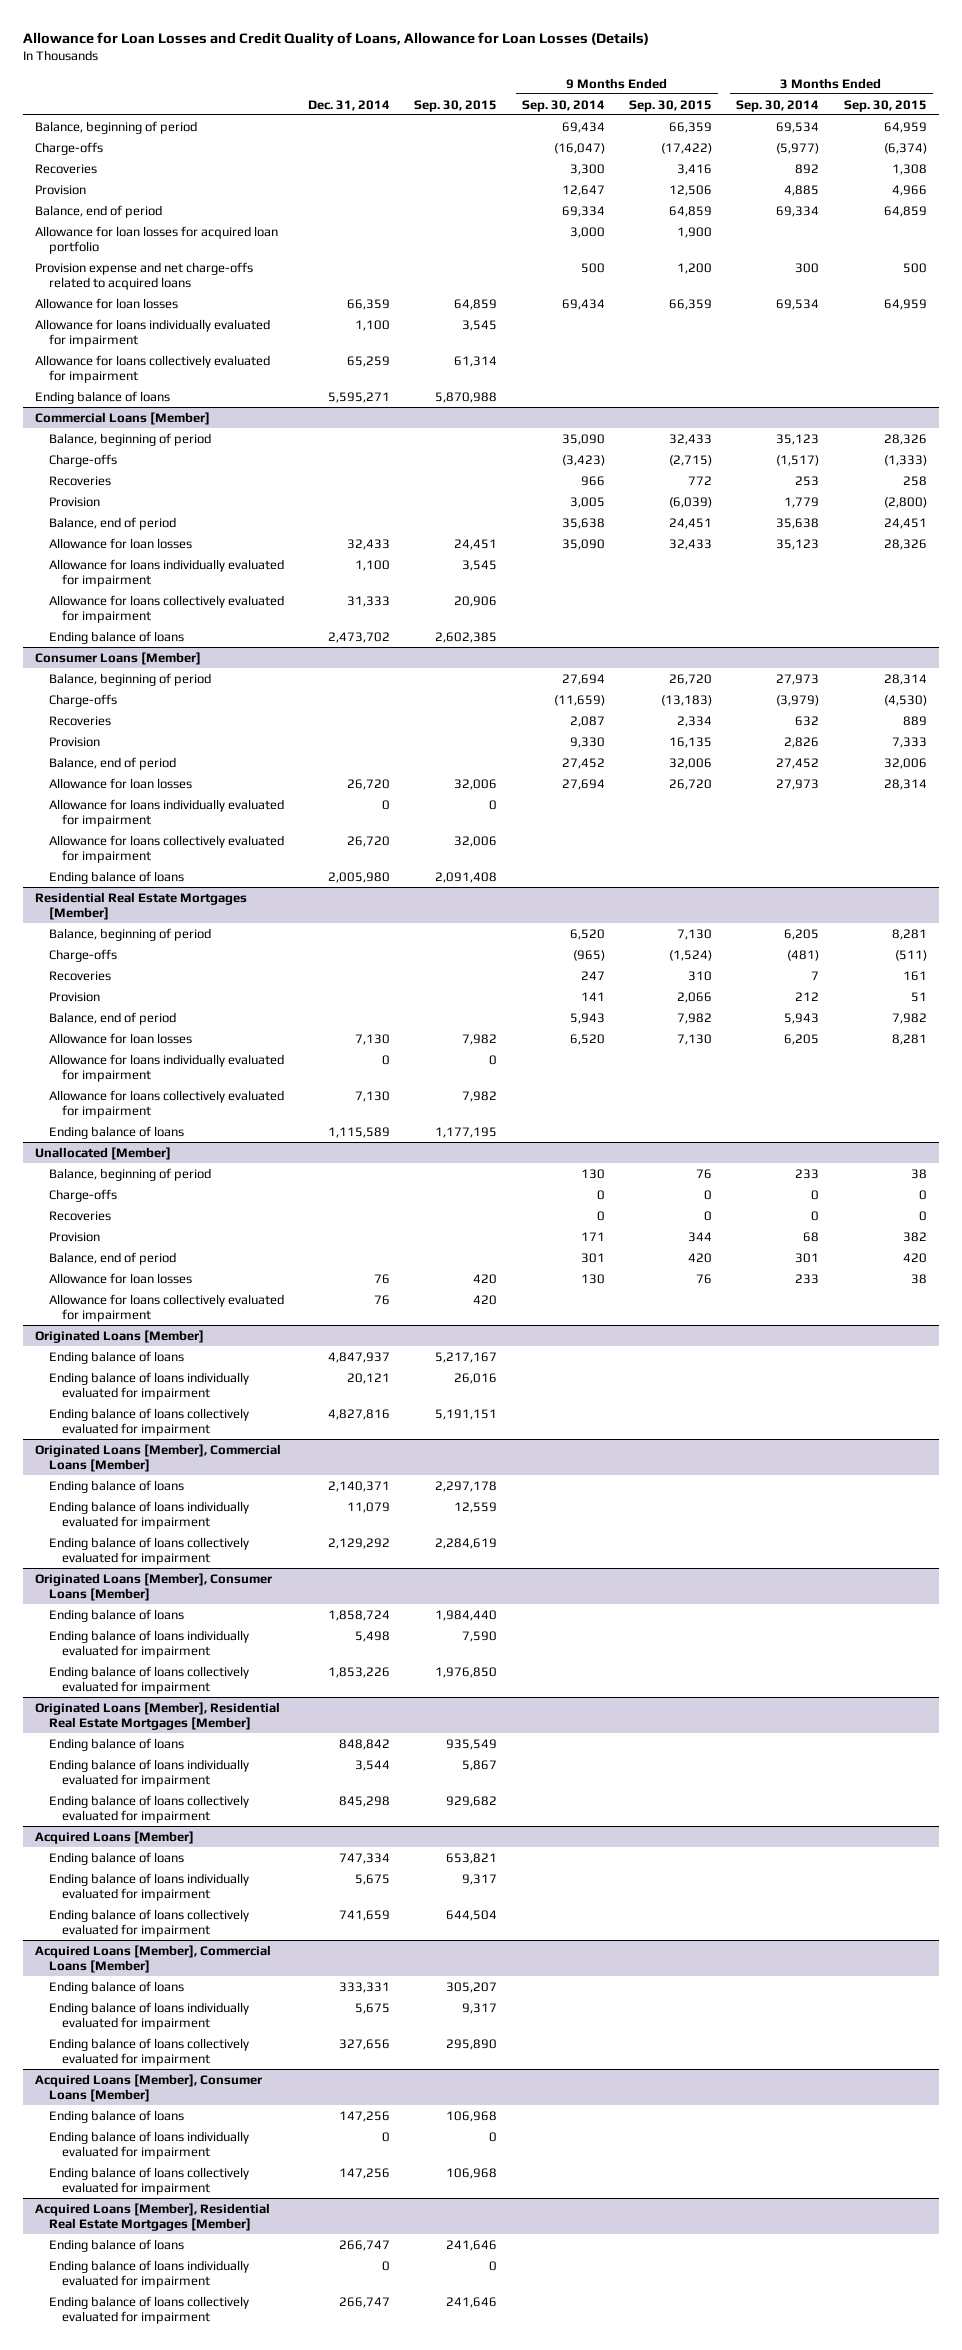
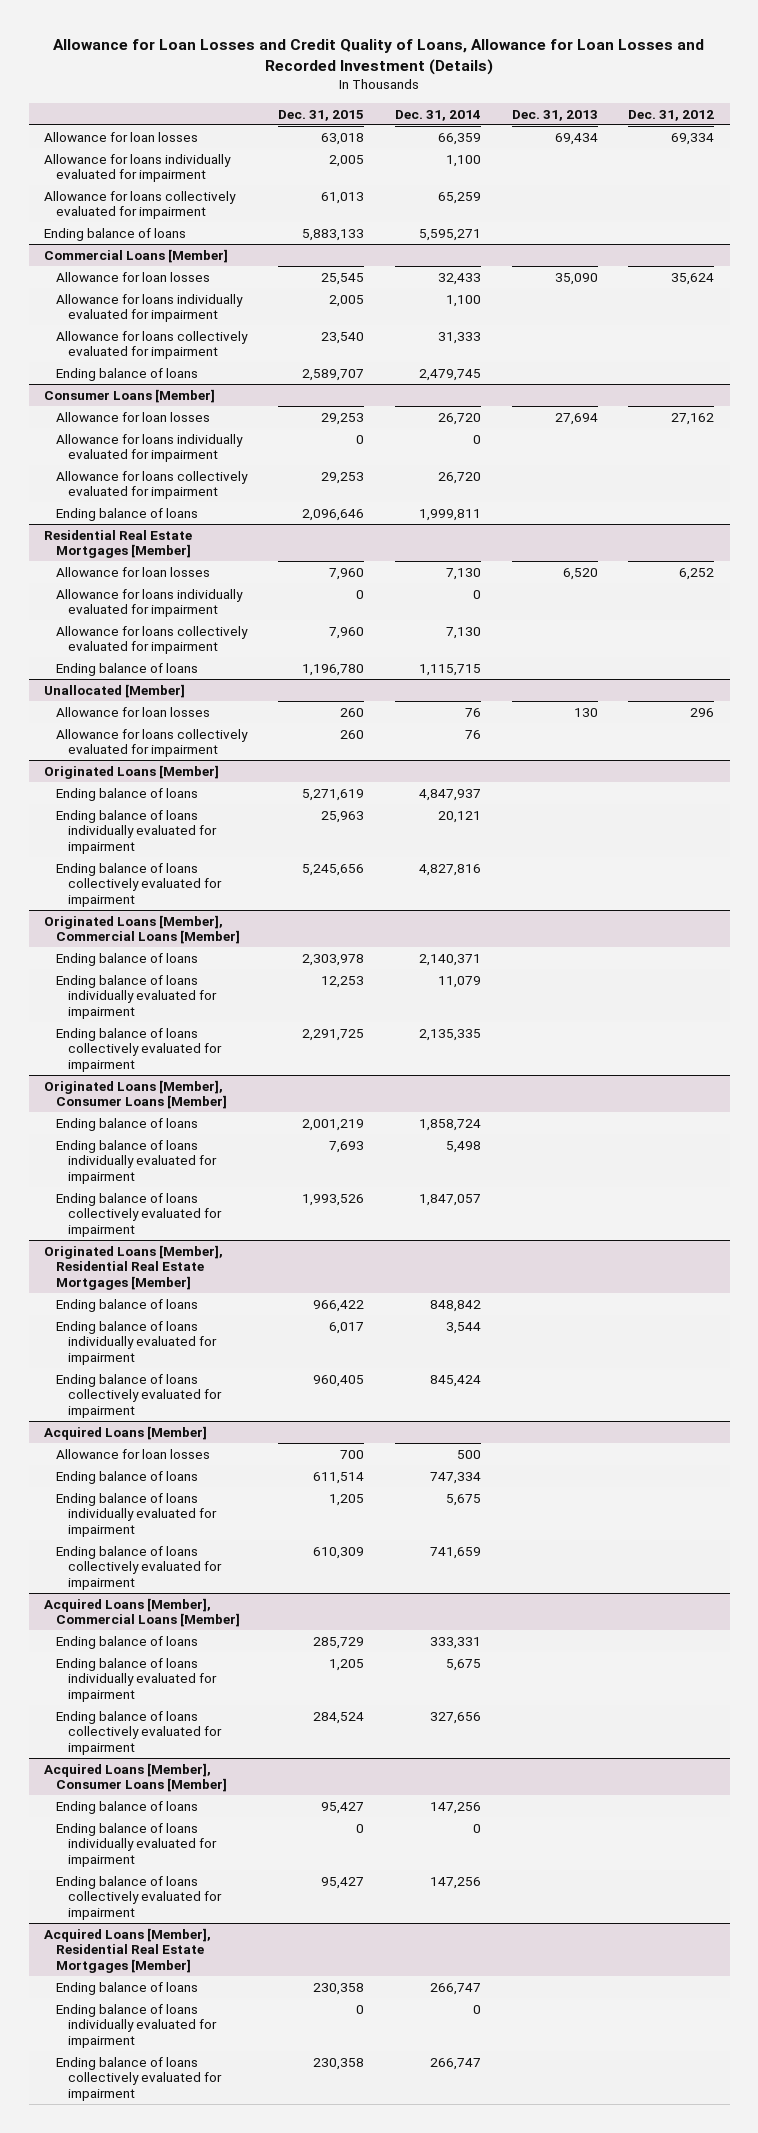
- Allowance for Loan Losses and Credit Quality of Loans, Allowance for Loan Losses (Details)
+ Allowance for Loan Losses and Credit Quality of Loans, Allowance for Loan Losses and Recorded Investment (Details)
- | Dec. 31, 2014 | Sep. 30, 2015 | 9 Months Ended Sep. 30, 2014 | 9 Months Ended Sep. 30, 2015 | 3 Months Ended Sep. 30, 2014 | 3 Months Ended Sep. 30, 2015
+ | Dec. 31, 2015 | Dec. 31, 2014 | Dec. 31, 2013 | Dec. 31, 2012
- Balance, beginning of period | | | 69,434 | 66,359 | 69,534 | 64,959
- Charge-offs | | | (16,047) | (17,422) | (5,977) | (6,374)
- Recoveries | | | 3,300 | 3,416 | 892 | 1,308
- Provision | | | 12,647 | 12,506 | 4,885 | 4,966
- Balance, end of period | | | 69,334 | 64,859 | 69,334 | 64,859
- Allowance for loan losses for acquired loan portfolio | | | 3,000 | 1,900 | |
- Provision expense and net charge-offs related to acquired loans | | | 500 | 1,200 | 300 | 500
@ Commercial Loans [Member]
- Balance, beginning of period | | | 35,090 | 32,433 | 35,123 | 28,326
- Charge-offs | | | (3,423) | (2,715) | (1,517) | (1,333)
- Recoveries | | | 966 | 772 | 253 | 258
- Provision | | | 3,005 | (6,039) | 1,779 | (2,800)
- Balance, end of period | | | 35,638 | 24,451 | 35,638 | 24,451
- Ending balance of loans | 2,473,702 | 2,602,385 | | | |
+ Ending balance of loans | 2,589,707 | 2,479,745 | |
@ Consumer Loans [Member]
- Balance, beginning of period | | | 27,694 | 26,720 | 27,973 | 28,314
- Charge-offs | | | (11,659) | (13,183) | (3,979) | (4,530)
- Recoveries | | | 2,087 | 2,334 | 632 | 889
- Provision | | | 9,330 | 16,135 | 2,826 | 7,333
- Balance, end of period | | | 27,452 | 32,006 | 27,452 | 32,006
- Ending balance of loans | 2,005,980 | 2,091,408 | | | |
+ Ending balance of loans | 2,096,646 | 1,999,811 | |
@ Residential Real Estate Mortgages [Member]
- Balance, beginning of period | | | 6,520 | 7,130 | 6,205 | 8,281
- Charge-offs | | | (965) | (1,524) | (481) | (511)
- Recoveries | | | 247 | 310 | 7 | 161
- Provision | | | 141 | 2,066 | 212 | 51
- Balance, end of period | | | 5,943 | 7,982 | 5,943 | 7,982
- Ending balance of loans | 1,115,589 | 1,177,195 | | | |
+ Ending balance of loans | 1,196,780 | 1,115,715 | |
@ Unallocated [Member]
- Balance, beginning of period | | | 130 | 76 | 233 | 38
- Charge-offs | | | 0 | 0 | 0 | 0
- Recoveries | | | 0 | 0 | 0 | 0
- Provision | | | 171 | 344 | 68 | 382
- Balance, end of period | | | 301 | 420 | 301 | 420
@ Originated Loans [Member], Commercial Loans [Member]
- Ending balance of loans collectively evaluated for impairment | 2,129,292 | 2,284,619 | | | |
+ Ending balance of loans collectively evaluated for impairment | 2,291,725 | 2,135,335 | |
@ Originated Loans [Member], Consumer Loans [Member]
- Ending balance of loans collectively evaluated for impairment | 1,853,226 | 1,976,850 | | | |
+ Ending balance of loans collectively evaluated for impairment | 1,993,526 | 1,847,057 | |
@ Originated Loans [Member], Residential Real Estate Mortgages [Member]
- Ending balance of loans collectively evaluated for impairment | 845,298 | 929,682 | | | |
+ Ending balance of loans collectively evaluated for impairment | 960,405 | 845,424 | |
@ Acquired Loans [Member]
+ Allowance for loan losses | 700 | 500 | |

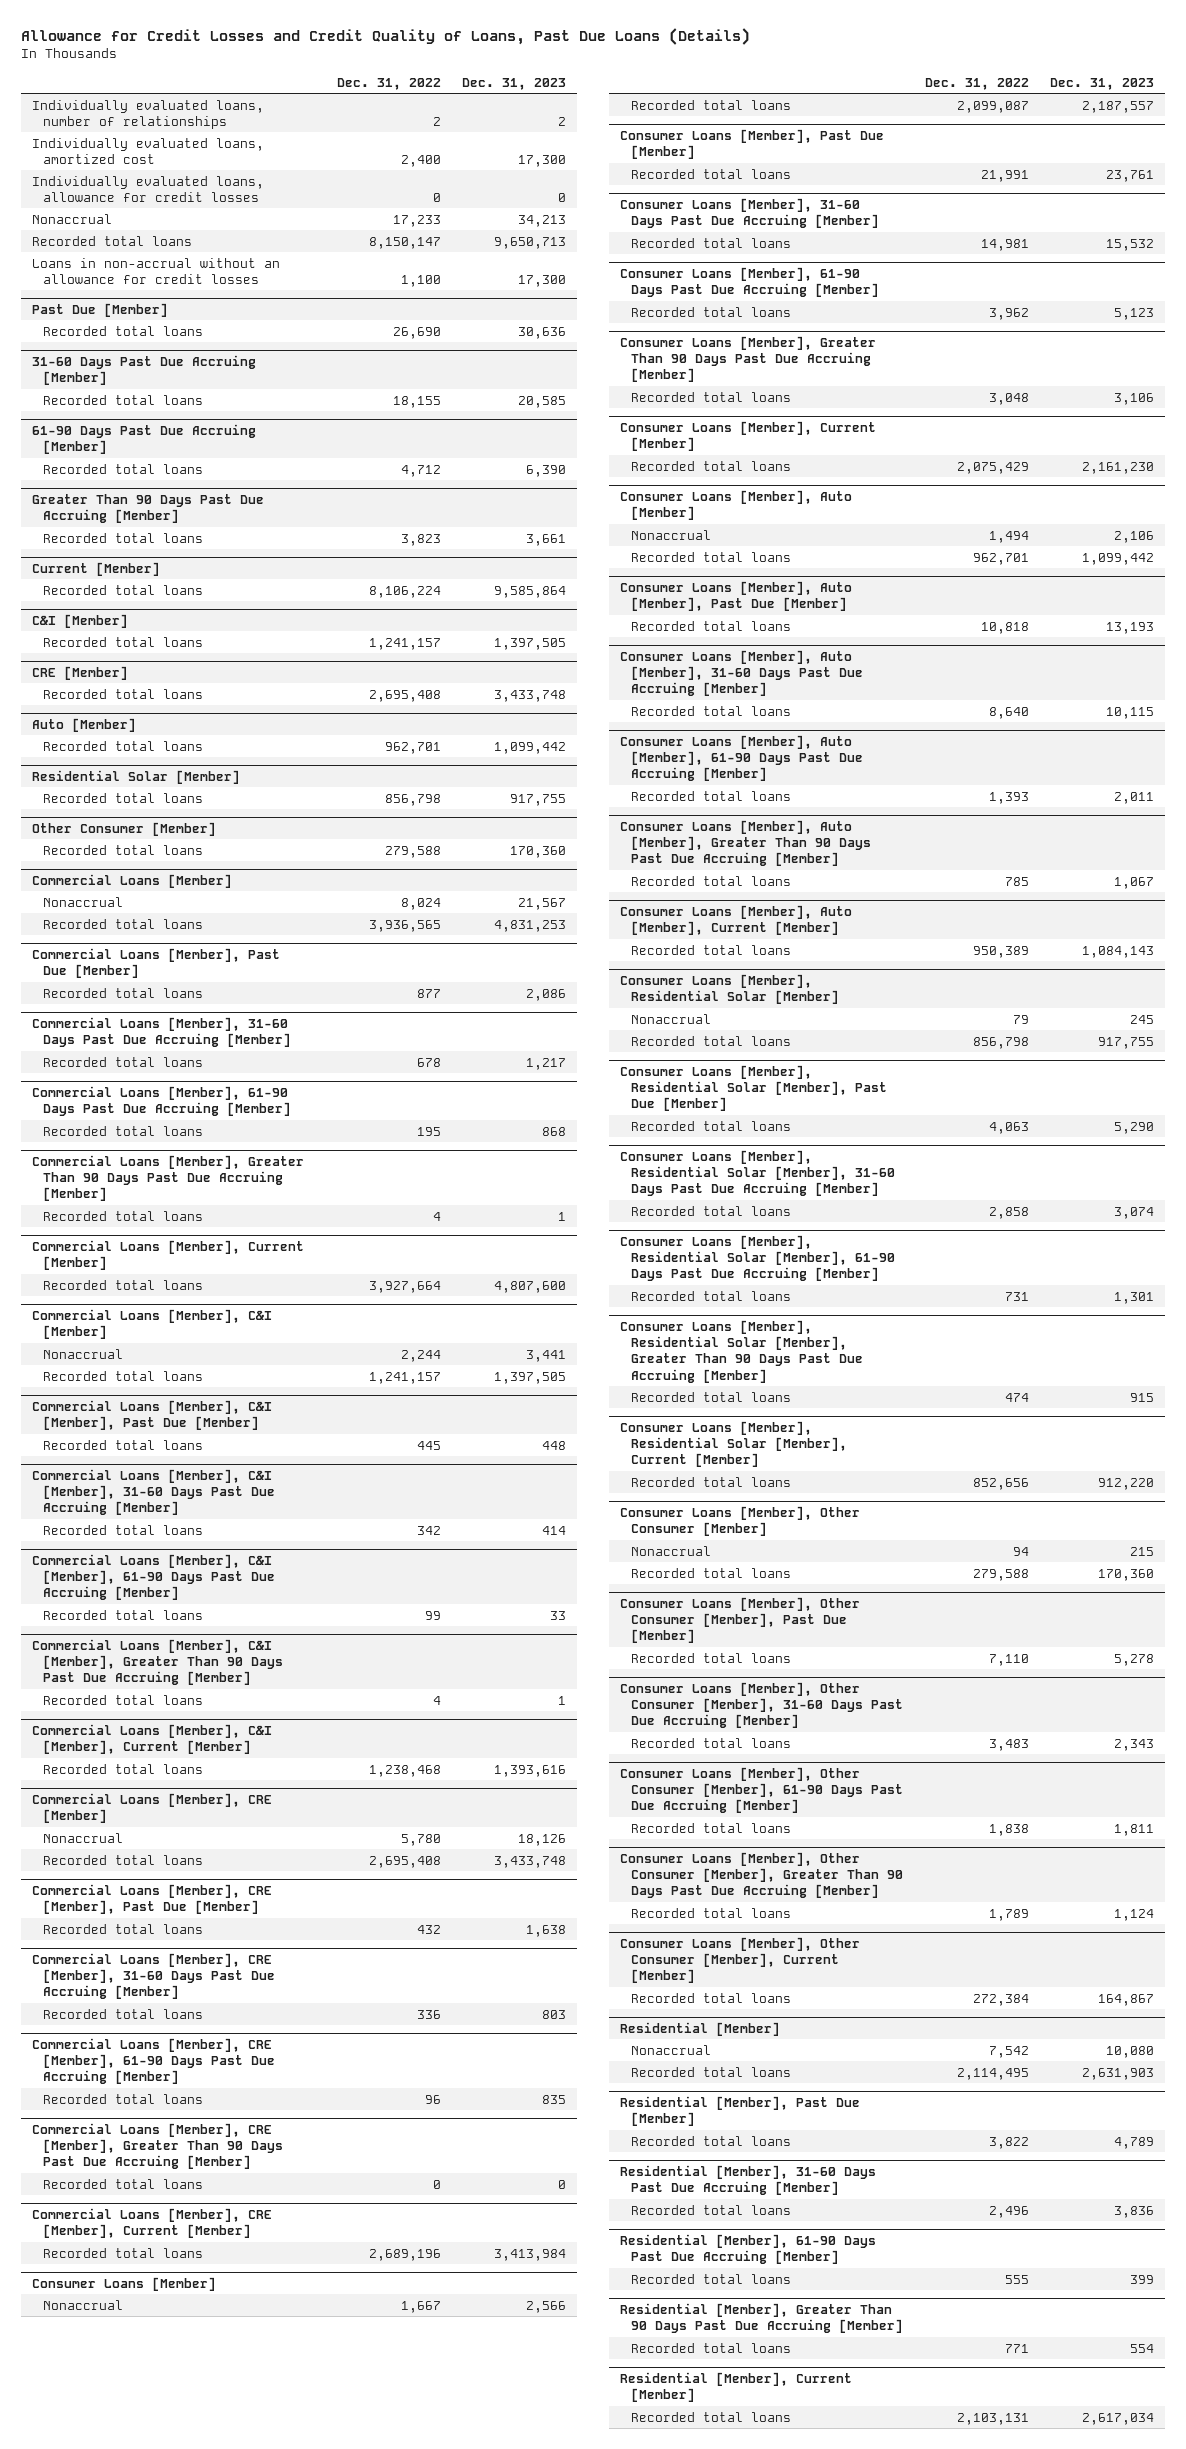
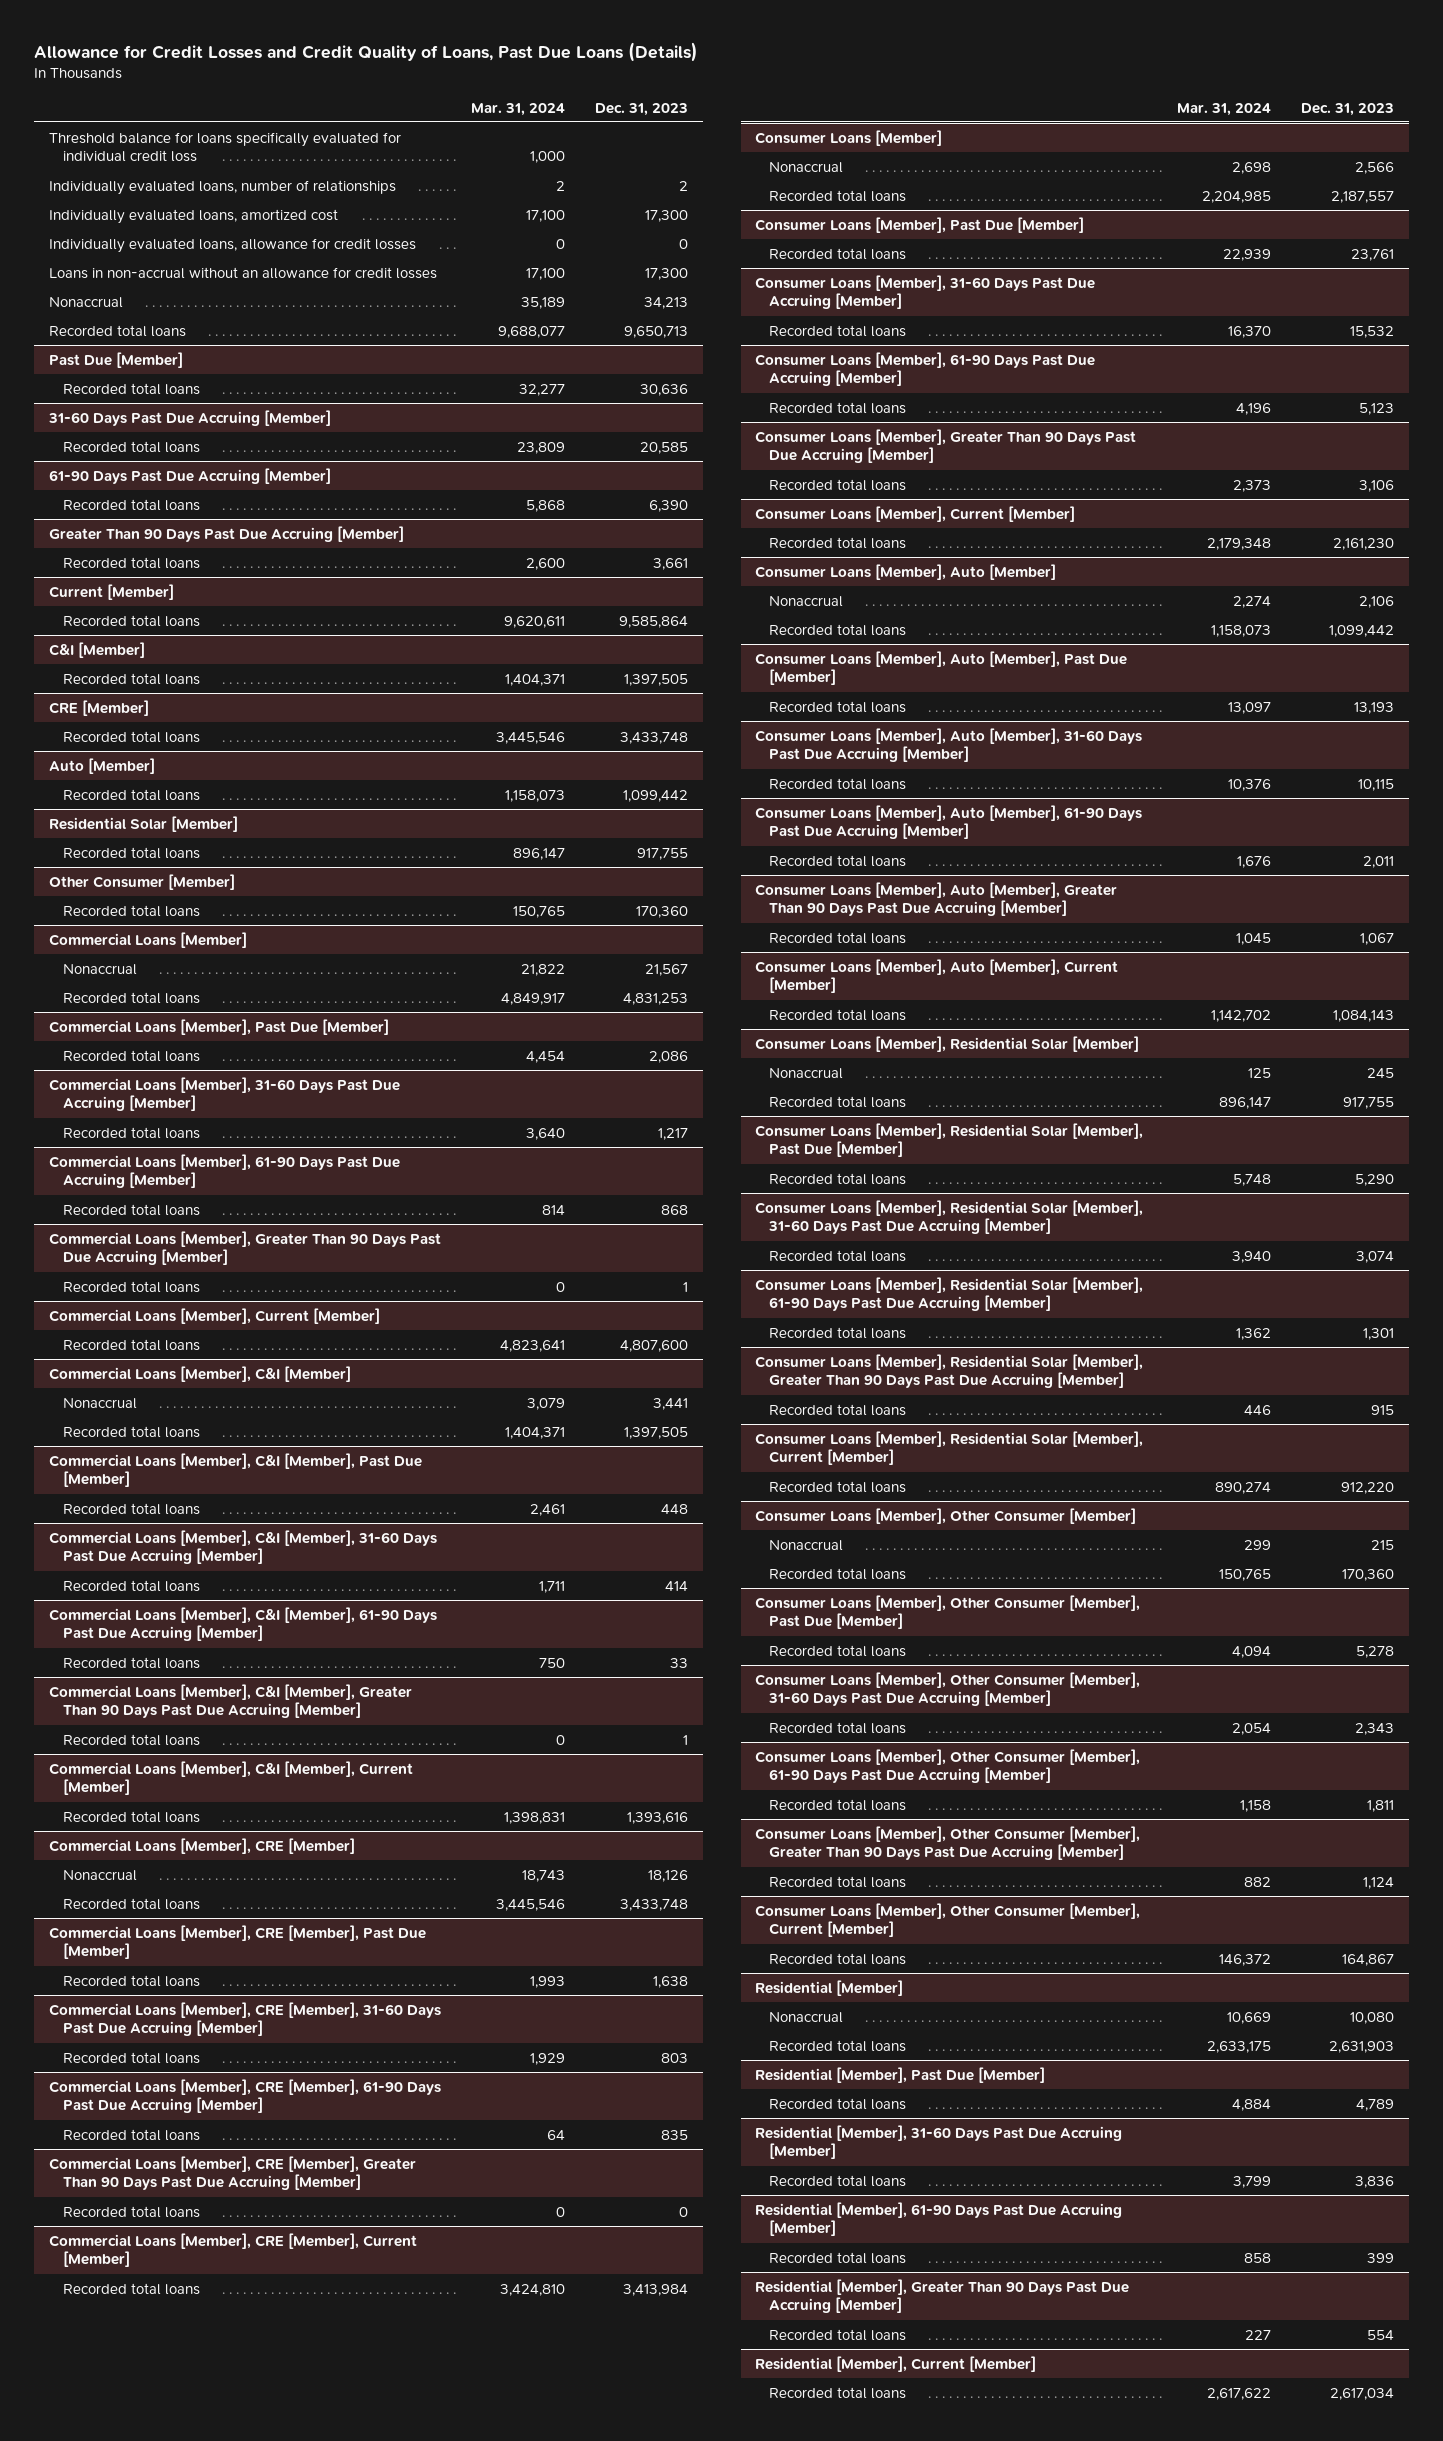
- | Dec. 31, 2022 | Dec. 31, 2023
+ | Mar. 31, 2024 | Dec. 31, 2023
+ Threshold balance for loans specifically evaluated for individual credit loss | 1,000 |
moved up: Loans in non-accrual without an allowance for credit losses | 17,100 | 17,300

